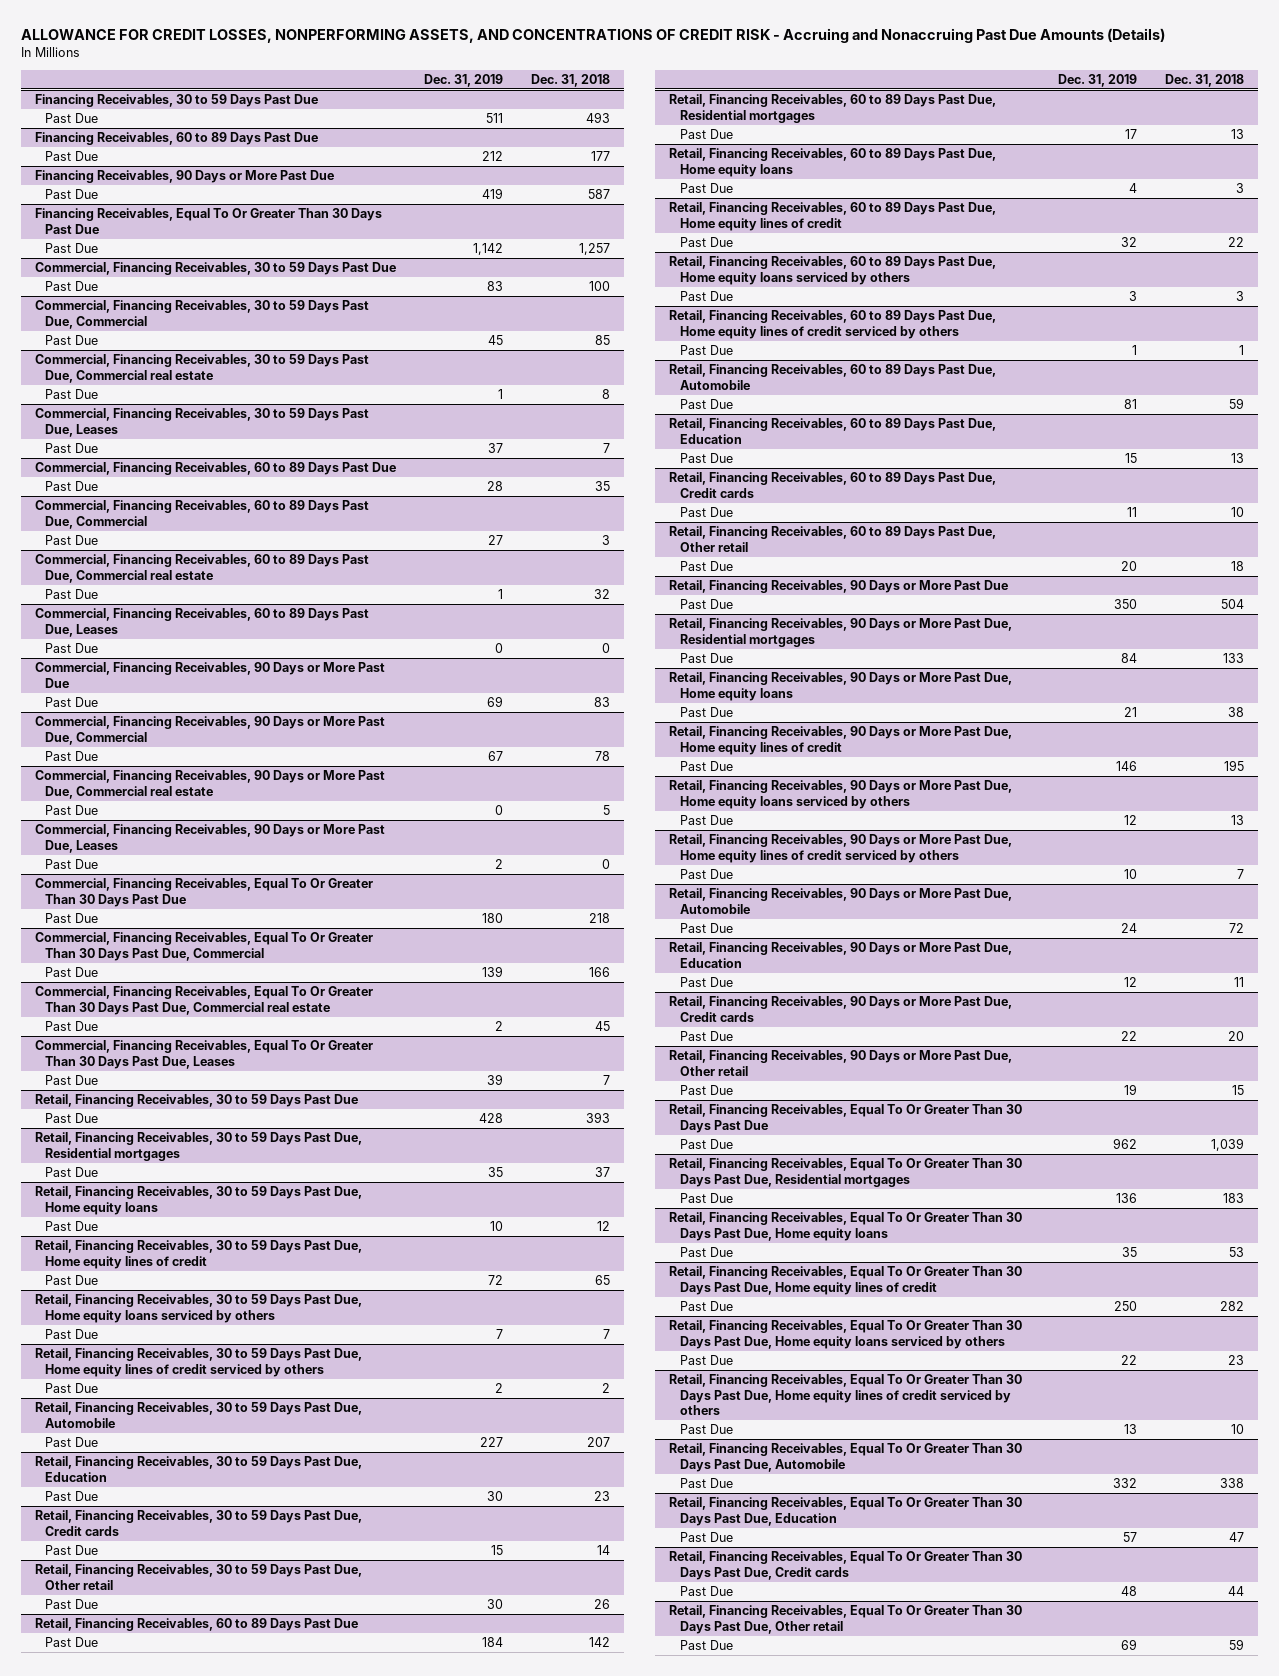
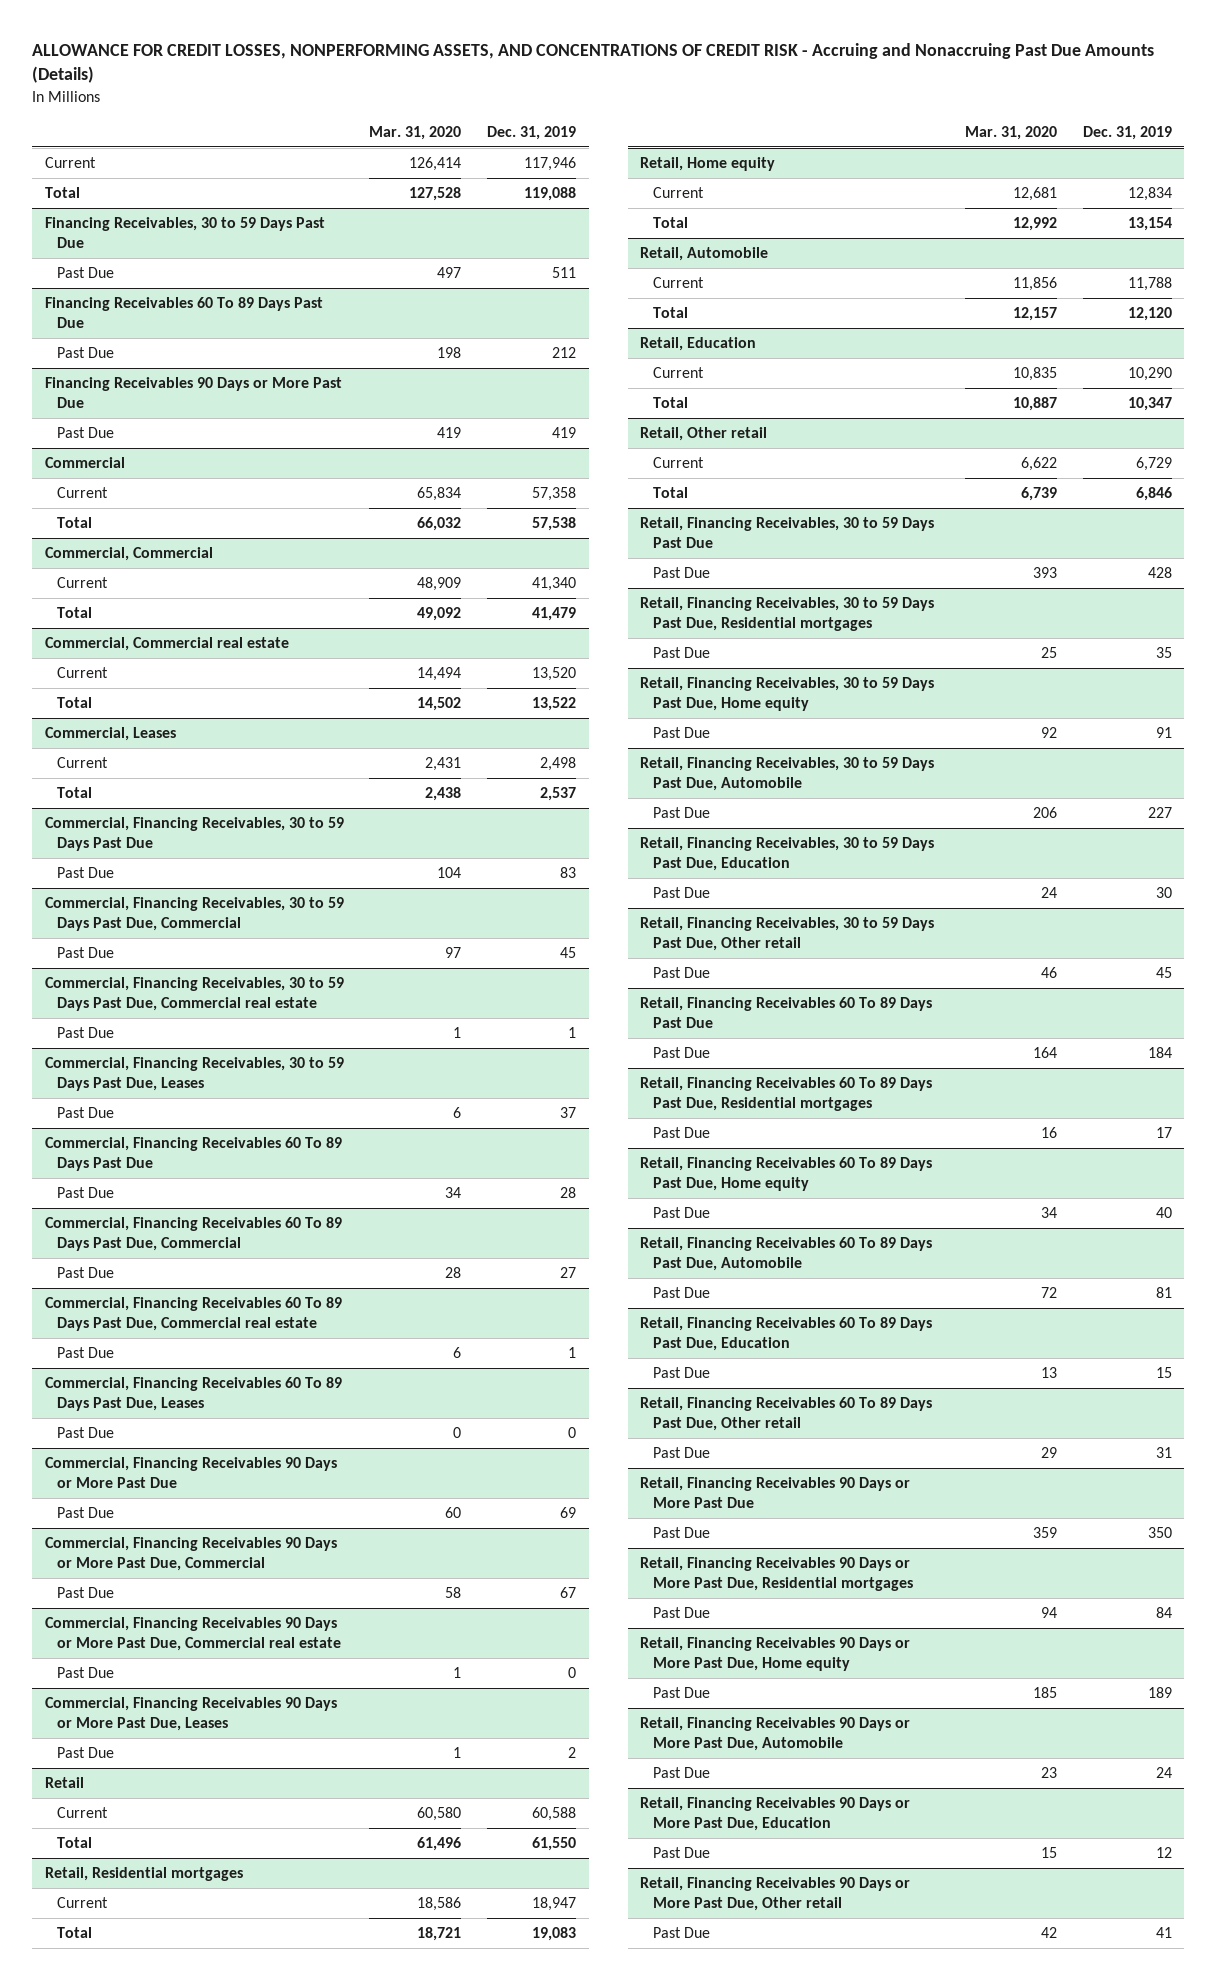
- | Dec. 31, 2019 | Dec. 31, 2018
+ | Mar. 31, 2020 | Dec. 31, 2019
+ Current | 126,414 | 117,946
+ Total | 127,528 | 119,088
- Financing Receivables, 60 to 89 Days Past Due
+ Financing Receivables 60 To 89 Days Past Due
- Financing Receivables, 90 Days or More Past Due
+ Financing Receivables 90 Days or More Past Due
- Financing Receivables, Equal To Or Greater Than 30 Days Past Due
- Past Due | 1,142 | 1,257
+ Commercial
+ Current | 65,834 | 57,358
+ Total | 66,032 | 57,538
+ Commercial, Commercial
+ Current | 48,909 | 41,340
+ Total | 49,092 | 41,479
+ Commercial, Commercial real estate
+ Current | 14,494 | 13,520
+ Total | 14,502 | 13,522
+ Commercial, Leases
+ Current | 2,431 | 2,498
+ Total | 2,438 | 2,537
- Commercial, Financing Receivables, 60 to 89 Days Past Due
+ Commercial, Financing Receivables 60 To 89 Days Past Due
- Commercial, Financing Receivables, 60 to 89 Days Past Due, Commercial
+ Commercial, Financing Receivables 60 To 89 Days Past Due, Commercial
- Commercial, Financing Receivables, 60 to 89 Days Past Due, Commercial real estate
+ Commercial, Financing Receivables 60 To 89 Days Past Due, Commercial real estate
- Commercial, Financing Receivables, 60 to 89 Days Past Due, Leases
+ Commercial, Financing Receivables 60 To 89 Days Past Due, Leases
- Commercial, Financing Receivables, 90 Days or More Past Due
+ Commercial, Financing Receivables 90 Days or More Past Due
- Commercial, Financing Receivables, 90 Days or More Past Due, Commercial
+ Commercial, Financing Receivables 90 Days or More Past Due, Commercial
- Commercial, Financing Receivables, 90 Days or More Past Due, Commercial real estate
+ Commercial, Financing Receivables 90 Days or More Past Due, Commercial real estate
- Commercial, Financing Receivables, 90 Days or More Past Due, Leases
- Past Due | 2 | 0
- Commercial, Financing Receivables, Equal To Or Greater Than 30 Days Past Due
- Past Due | 180 | 218
- Commercial, Financing Receivables, Equal To Or Greater Than 30 Days Past Due, Commercial
- Past Due | 139 | 166
- Commercial, Financing Receivables, Equal To Or Greater Than 30 Days Past Due, Commercial real estate
+ Commercial, Financing Receivables 90 Days or More Past Due, Leases
- Commercial, Financing Receivables, Equal To Or Greater Than 30 Days Past Due, Leases
- Past Due | 39 | 7
+ Retail
+ Current | 60,580 | 60,588
+ Total | 61,496 | 61,550
+ Retail, Residential mortgages
+ Current | 18,586 | 18,947
+ Total | 18,721 | 19,083
+ Retail, Home equity
+ Current | 12,681 | 12,834
+ Total | 12,992 | 13,154
+ Retail, Automobile
+ Current | 11,856 | 11,788
+ Total | 12,157 | 12,120
+ Retail, Education
+ Current | 10,835 | 10,290
+ Total | 10,887 | 10,347
+ Retail, Other retail
+ Current | 6,622 | 6,729
+ Total | 6,739 | 6,846
- Retail, Financing Receivables, 30 to 59 Days Past Due, Home equity loans
- Past Due | 10 | 12
- Retail, Financing Receivables, 30 to 59 Days Past Due, Home equity lines of credit
- Past Due | 72 | 65
- Retail, Financing Receivables, 30 to 59 Days Past Due, Home equity loans serviced by others
- Past Due | 7 | 7
- Retail, Financing Receivables, 30 to 59 Days Past Due, Home equity lines of credit serviced by others
- Past Due | 2 | 2
+ Retail, Financing Receivables, 30 to 59 Days Past Due, Home equity
+ Past Due | 92 | 91
- Retail, Financing Receivables, 30 to 59 Days Past Due, Credit cards
- Past Due | 15 | 14
@ Retail, Financing Receivables, 30 to 59 Days Past Due, Other retail
- Past Due | 30 | 26
- Retail, Financing Receivables, 60 to 89 Days Past Due
@ Retail, Financing Receivables, 30 to 59 Days Past Due, Other retail
+ Past Due | 46 | 45
+ Retail, Financing Receivables 60 To 89 Days Past Due
- Retail, Financing Receivables, 60 to 89 Days Past Due, Residential mortgages
+ Retail, Financing Receivables 60 To 89 Days Past Due, Residential mortgages
- Retail, Financing Receivables, 60 to 89 Days Past Due, Home equity loans
- Past Due | 4 | 3
- Retail, Financing Receivables, 60 to 89 Days Past Due, Home equity lines of credit
- Past Due | 32 | 22
- Retail, Financing Receivables, 60 to 89 Days Past Due, Home equity loans serviced by others
- Past Due | 3 | 3
- Retail, Financing Receivables, 60 to 89 Days Past Due, Home equity lines of credit serviced by others
- Past Due | 1 | 1
- Retail, Financing Receivables, 60 to 89 Days Past Due, Automobile
+ Retail, Financing Receivables 60 To 89 Days Past Due, Home equity
+ Past Due | 34 | 40
+ Retail, Financing Receivables 60 To 89 Days Past Due, Automobile
- Retail, Financing Receivables, 60 to 89 Days Past Due, Education
+ Retail, Financing Receivables 60 To 89 Days Past Due, Education
- Retail, Financing Receivables, 60 to 89 Days Past Due, Credit cards
- Past Due | 11 | 10
- Retail, Financing Receivables, 60 to 89 Days Past Due, Other retail
- Past Due | 20 | 18
- Retail, Financing Receivables, 90 Days or More Past Due
+ Retail, Financing Receivables 60 To 89 Days Past Due, Other retail
+ Past Due | 29 | 31
+ Retail, Financing Receivables 90 Days or More Past Due
- Retail, Financing Receivables, 90 Days or More Past Due, Residential mortgages
+ Retail, Financing Receivables 90 Days or More Past Due, Residential mortgages
- Retail, Financing Receivables, 90 Days or More Past Due, Home equity loans
- Past Due | 21 | 38
- Retail, Financing Receivables, 90 Days or More Past Due, Home equity lines of credit
- Past Due | 146 | 195
- Retail, Financing Receivables, 90 Days or More Past Due, Home equity loans serviced by others
- Past Due | 12 | 13
- Retail, Financing Receivables, 90 Days or More Past Due, Home equity lines of credit serviced by others
- Past Due | 10 | 7
- Retail, Financing Receivables, 90 Days or More Past Due, Automobile
+ Retail, Financing Receivables 90 Days or More Past Due, Home equity
+ Past Due | 185 | 189
+ Retail, Financing Receivables 90 Days or More Past Due, Automobile
- Retail, Financing Receivables, 90 Days or More Past Due, Education
+ Retail, Financing Receivables 90 Days or More Past Due, Education
- Retail, Financing Receivables, 90 Days or More Past Due, Credit cards
- Past Due | 22 | 20
- Retail, Financing Receivables, 90 Days or More Past Due, Other retail
- Past Due | 19 | 15
- Retail, Financing Receivables, Equal To Or Greater Than 30 Days Past Due
- Past Due | 962 | 1,039
- Retail, Financing Receivables, Equal To Or Greater Than 30 Days Past Due, Residential mortgages
- Past Due | 136 | 183
- Retail, Financing Receivables, Equal To Or Greater Than 30 Days Past Due, Home equity loans
- Past Due | 35 | 53
- Retail, Financing Receivables, Equal To Or Greater Than 30 Days Past Due, Home equity lines of credit
- Past Due | 250 | 282
- Retail, Financing Receivables, Equal To Or Greater Than 30 Days Past Due, Home equity loans serviced by others
- Past Due | 22 | 23
- Retail, Financing Receivables, Equal To Or Greater Than 30 Days Past Due, Home equity lines of credit serviced by others
- Past Due | 13 | 10
- Retail, Financing Receivables, Equal To Or Greater Than 30 Days Past Due, Automobile
- Past Due | 332 | 338
- Retail, Financing Receivables, Equal To Or Greater Than 30 Days Past Due, Education
- Past Due | 57 | 47
- Retail, Financing Receivables, Equal To Or Greater Than 30 Days Past Due, Credit cards
- Past Due | 48 | 44
- Retail, Financing Receivables, Equal To Or Greater Than 30 Days Past Due, Other retail
- Past Due | 69 | 59
+ Retail, Financing Receivables 90 Days or More Past Due, Other retail
+ Past Due | 42 | 41

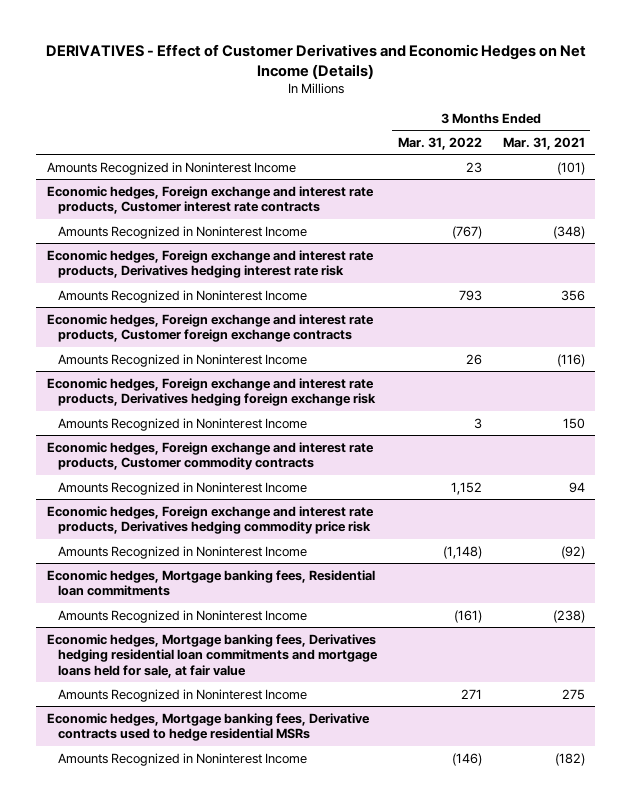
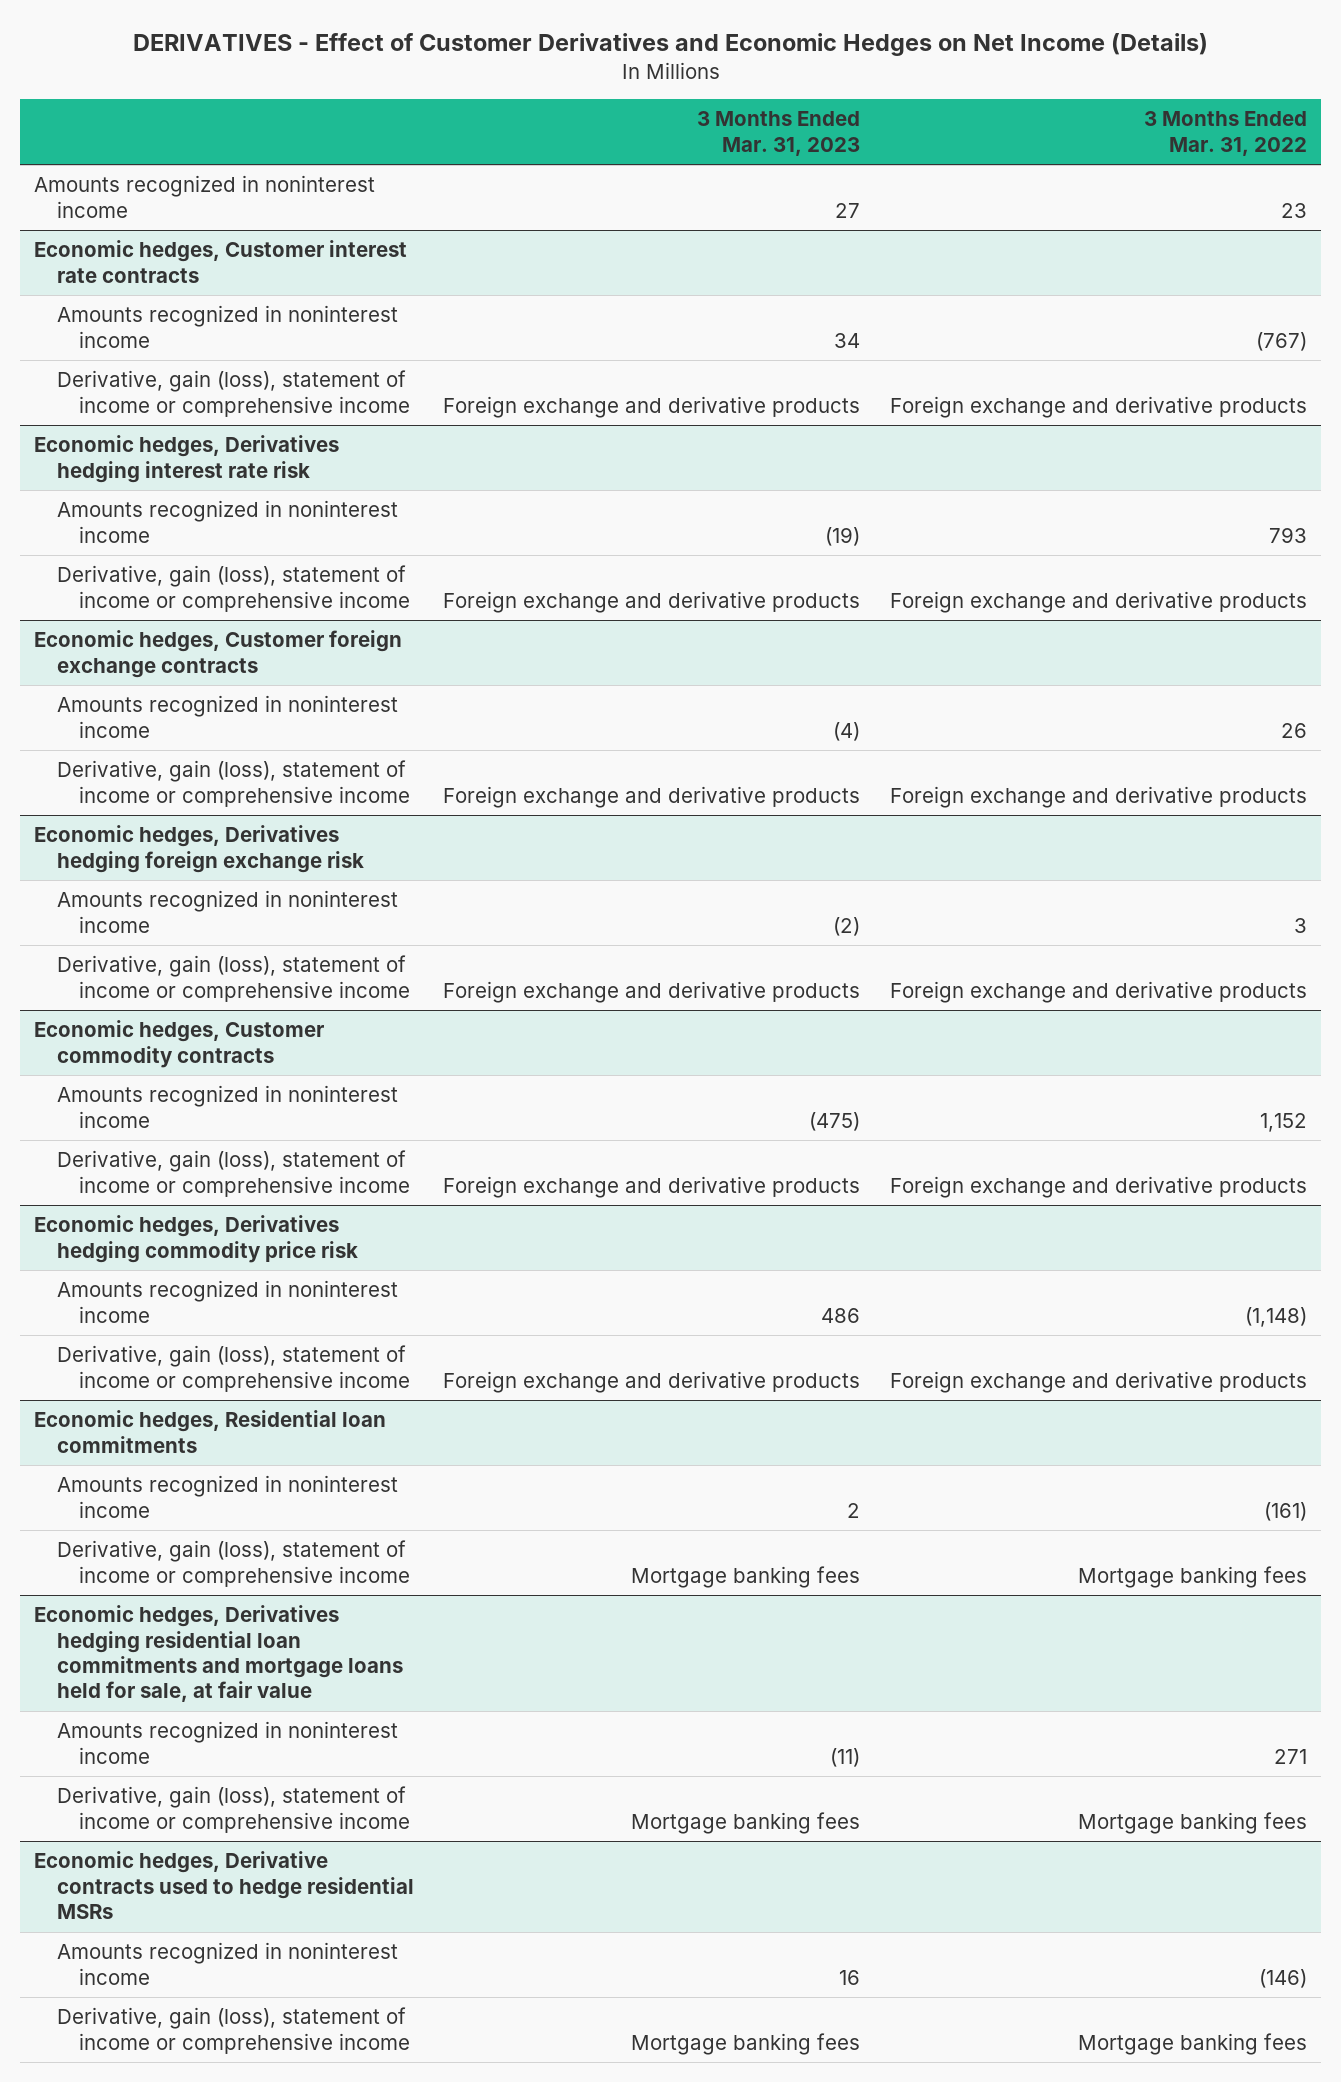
- | 3 Months Ended Mar. 31, 2022 | 3 Months Ended Mar. 31, 2021
+ | 3 Months Ended Mar. 31, 2023 | 3 Months Ended Mar. 31, 2022
- Amounts Recognized in Noninterest Income | 23 | (101)
- Economic hedges, Foreign exchange and interest rate products, Customer interest rate contracts
- Amounts Recognized in Noninterest Income | (767) | (348)
- Economic hedges, Foreign exchange and interest rate products, Derivatives hedging interest rate risk
- Amounts Recognized in Noninterest Income | 793 | 356
- Economic hedges, Foreign exchange and interest rate products, Customer foreign exchange contracts
- Amounts Recognized in Noninterest Income | 26 | (116)
- Economic hedges, Foreign exchange and interest rate products, Derivatives hedging foreign exchange risk
- Amounts Recognized in Noninterest Income | 3 | 150
- Economic hedges, Foreign exchange and interest rate products, Customer commodity contracts
- Amounts Recognized in Noninterest Income | 1,152 | 94
- Economic hedges, Foreign exchange and interest rate products, Derivatives hedging commodity price risk
- Amounts Recognized in Noninterest Income | (1,148) | (92)
- Economic hedges, Mortgage banking fees, Residential loan commitments
- Amounts Recognized in Noninterest Income | (161) | (238)
- Economic hedges, Mortgage banking fees, Derivatives hedging residential loan commitments and mortgage loans held for sale, at fair value
- Amounts Recognized in Noninterest Income | 271 | 275
- Economic hedges, Mortgage banking fees, Derivative contracts used to hedge residential MSRs
- Amounts Recognized in Noninterest Income | (146) | (182)
+ Amounts recognized in noninterest income | 27 | 23
+ Economic hedges, Customer interest rate contracts
+ Amounts recognized in noninterest income | 34 | (767)
+ Derivative, gain (loss), statement of income or comprehensive income | Foreign exchange and derivative products | Foreign exchange and derivative products
+ Economic hedges, Derivatives hedging interest rate risk
+ Amounts recognized in noninterest income | (19) | 793
+ Derivative, gain (loss), statement of income or comprehensive income | Foreign exchange and derivative products | Foreign exchange and derivative products
+ Economic hedges, Customer foreign exchange contracts
+ Amounts recognized in noninterest income | (4) | 26
+ Derivative, gain (loss), statement of income or comprehensive income | Foreign exchange and derivative products | Foreign exchange and derivative products
+ Economic hedges, Derivatives hedging foreign exchange risk
+ Amounts recognized in noninterest income | (2) | 3
+ Derivative, gain (loss), statement of income or comprehensive income | Foreign exchange and derivative products | Foreign exchange and derivative products
+ Economic hedges, Customer commodity contracts
+ Amounts recognized in noninterest income | (475) | 1,152
+ Derivative, gain (loss), statement of income or comprehensive income | Foreign exchange and derivative products | Foreign exchange and derivative products
+ Economic hedges, Derivatives hedging commodity price risk
+ Amounts recognized in noninterest income | 486 | (1,148)
+ Derivative, gain (loss), statement of income or comprehensive income | Foreign exchange and derivative products | Foreign exchange and derivative products
+ Economic hedges, Residential loan commitments
+ Amounts recognized in noninterest income | 2 | (161)
+ Derivative, gain (loss), statement of income or comprehensive income | Mortgage banking fees | Mortgage banking fees
+ Economic hedges, Derivatives hedging residential loan commitments and mortgage loans held for sale, at fair value
+ Amounts recognized in noninterest income | (11) | 271
+ Derivative, gain (loss), statement of income or comprehensive income | Mortgage banking fees | Mortgage banking fees
+ Economic hedges, Derivative contracts used to hedge residential MSRs
+ Amounts recognized in noninterest income | 16 | (146)
+ Derivative, gain (loss), statement of income or comprehensive income | Mortgage banking fees | Mortgage banking fees

